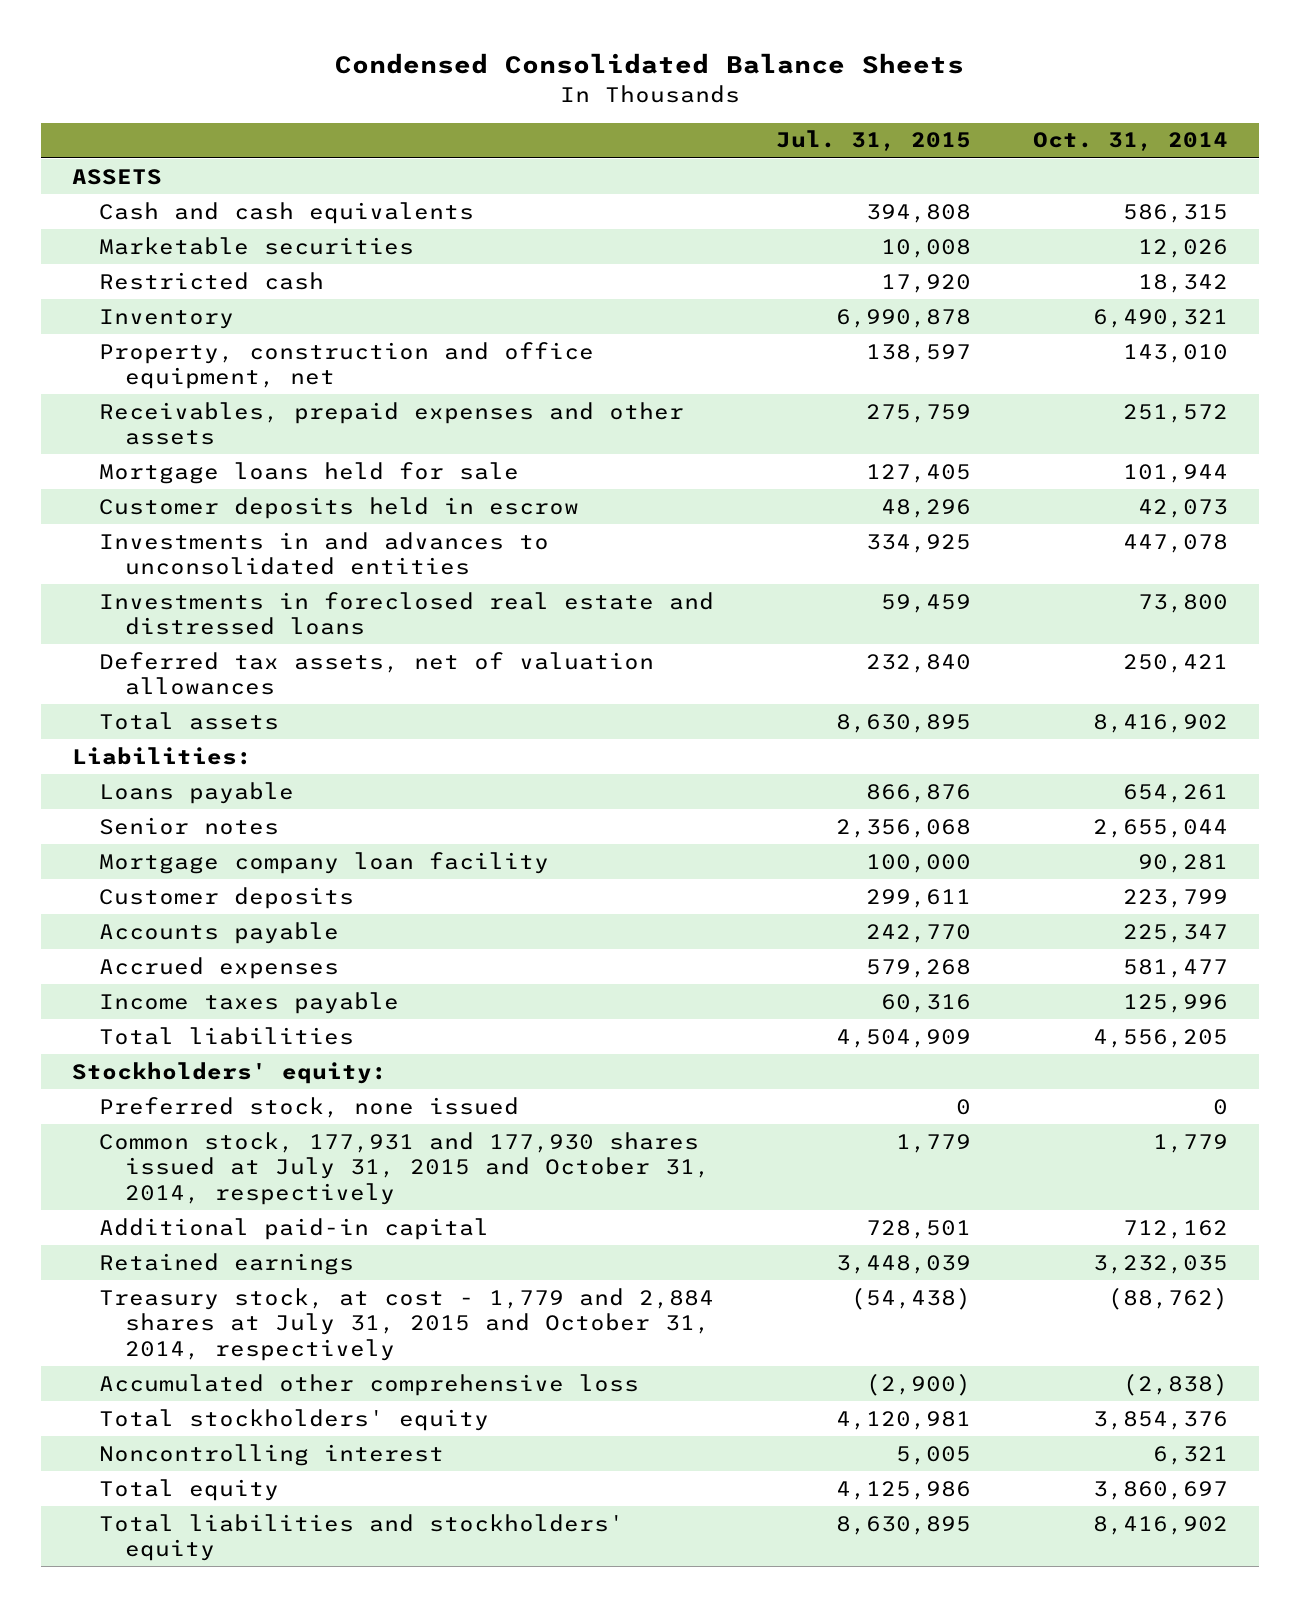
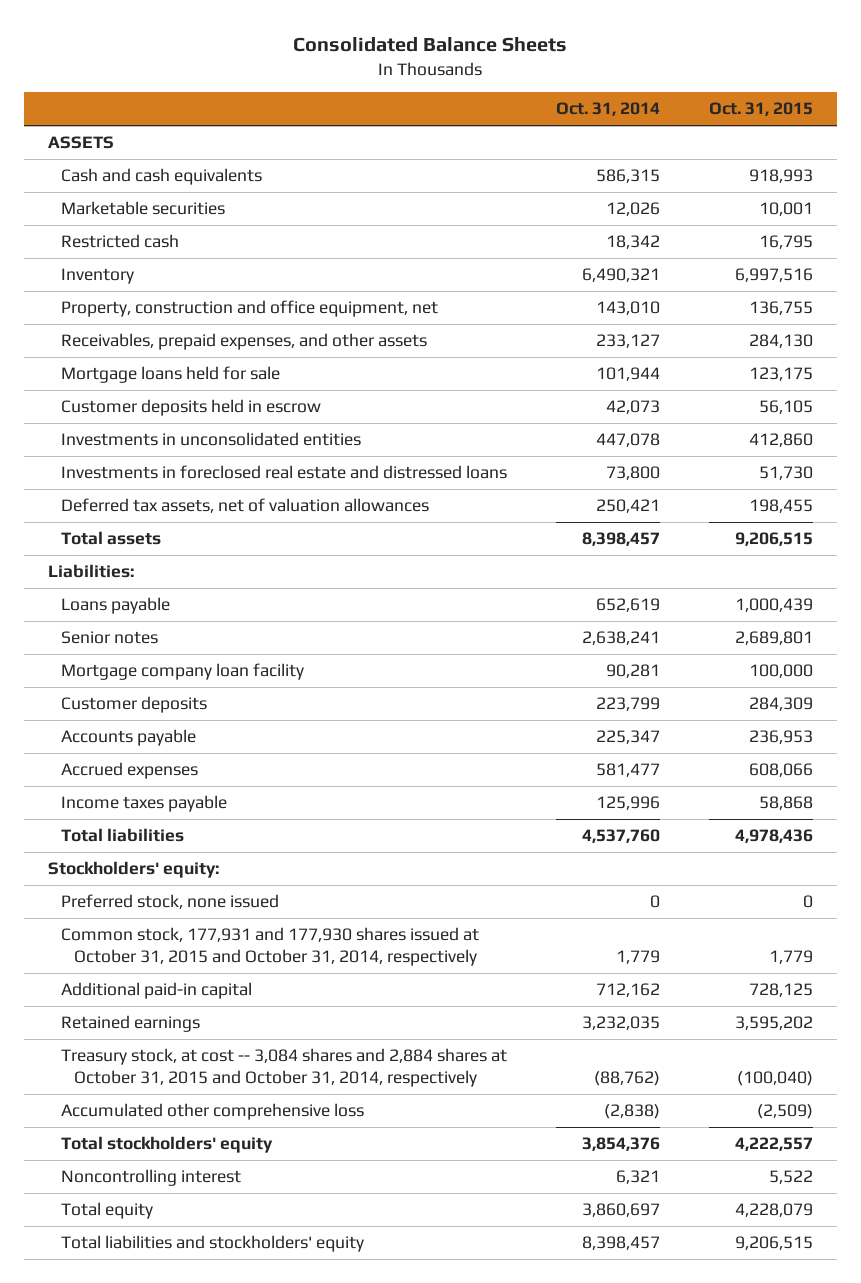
- Condensed Consolidated Balance Sheets
+ Consolidated Balance Sheets
- | Jul. 31, 2015 | Oct. 31, 2014
+ | Oct. 31, 2014 | Oct. 31, 2015
- Receivables, prepaid expenses and other assets | 275,759 | 251,572
+ Receivables, prepaid expenses, and other assets | 233,127 | 284,130
- Investments in and advances to unconsolidated entities | 334,925 | 447,078
+ Investments in unconsolidated entities | 447,078 | 412,860
- Total assets | 8,630,895 | 8,416,902
+ Total assets | 8,398,457 | 9,206,515
- Loans payable | 866,876 | 654,261
- Senior notes | 2,356,068 | 2,655,044
+ Loans payable | 652,619 | 1,000,439
+ Senior notes | 2,638,241 | 2,689,801
- Total liabilities | 4,504,909 | 4,556,205
+ Total liabilities | 4,537,760 | 4,978,436
- Common stock, 177,931 and 177,930 shares issued at July 31, 2015 and October 31, 2014, respectively | 1,779 | 1,779
+ Common stock, 177,931 and 177,930 shares issued at October 31, 2015 and October 31, 2014, respectively | 1,779 | 1,779
- Treasury stock, at cost - 1,779 and 2,884 shares at July 31, 2015 and October 31, 2014, respectively | (54,438) | (88,762)
+ Treasury stock, at cost -- 3,084 shares and 2,884 shares at October 31, 2015 and October 31, 2014, respectively | (88,762) | (100,040)
- Total liabilities and stockholders' equity | 8,630,895 | 8,416,902
+ Total liabilities and stockholders' equity | 8,398,457 | 9,206,515

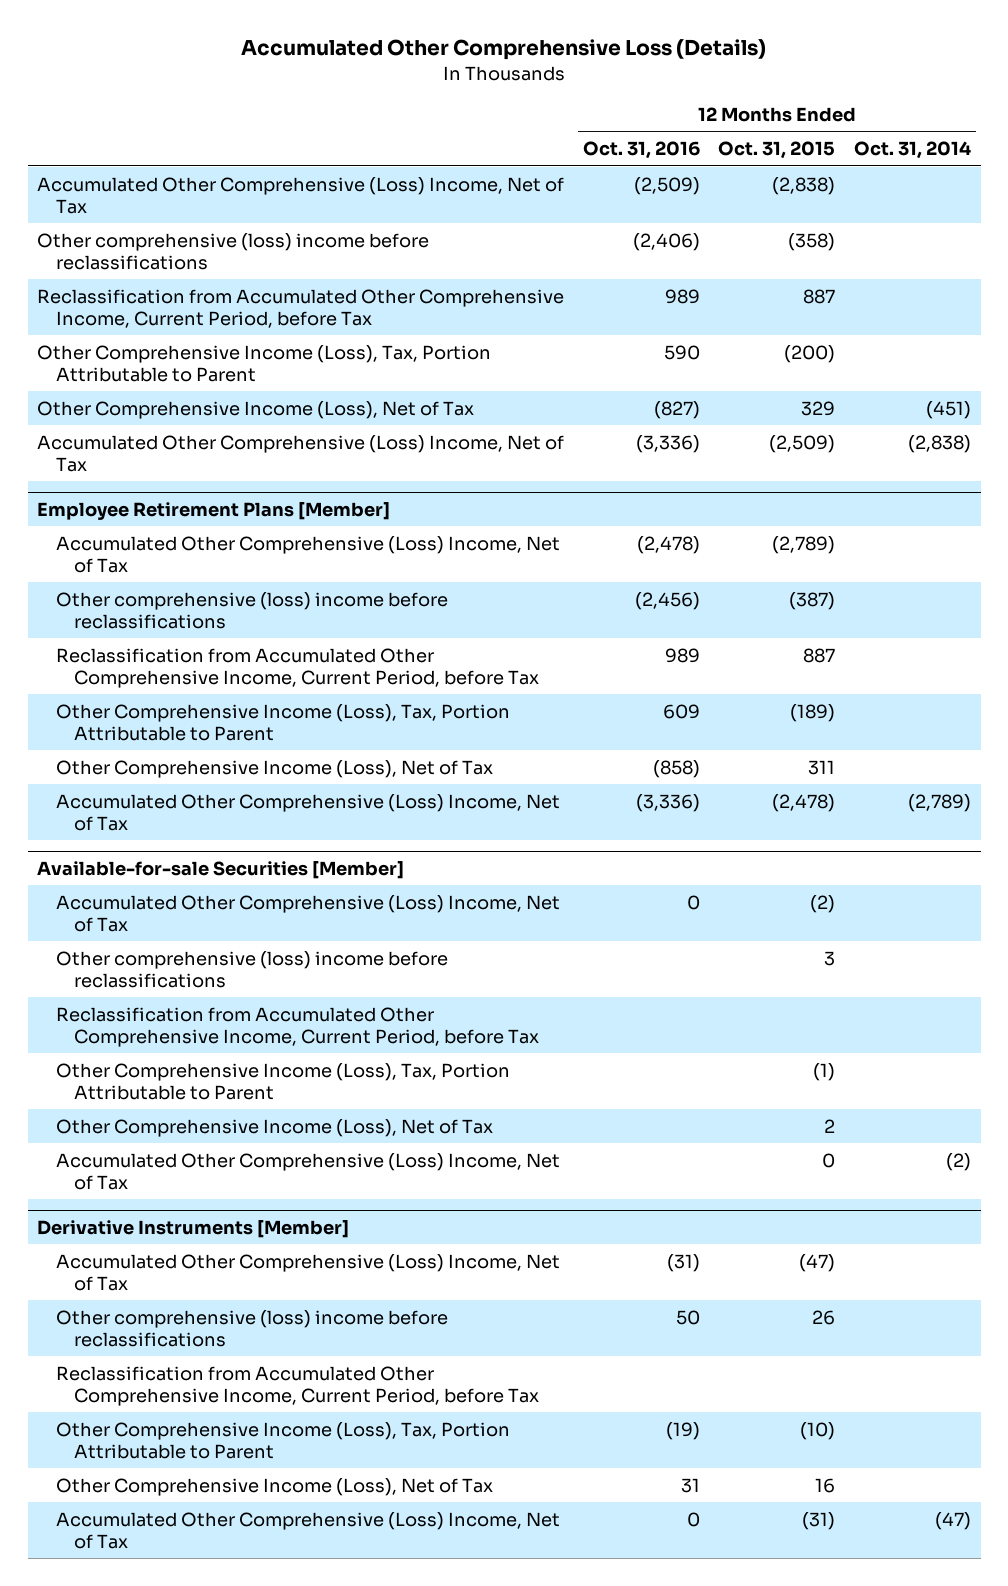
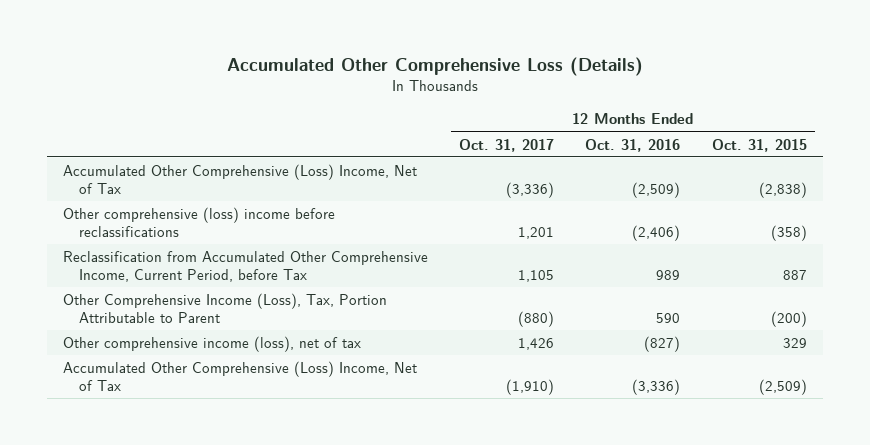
- | 12 Months Ended Oct. 31, 2016 | 12 Months Ended Oct. 31, 2015 | 12 Months Ended Oct. 31, 2014
+ | 12 Months Ended Oct. 31, 2017 | 12 Months Ended Oct. 31, 2016 | 12 Months Ended Oct. 31, 2015
- Other Comprehensive Income (Loss), Net of Tax | (827) | 329 | (451)
+ Other comprehensive income (loss), net of tax | 1,426 | (827) | 329
- Employee Retirement Plans [Member]
- Accumulated Other Comprehensive (Loss) Income, Net of Tax | (2,478) | (2,789) |
- Other comprehensive (loss) income before reclassifications | (2,456) | (387) |
- Reclassification from Accumulated Other Comprehensive Income, Current Period, before Tax | 989 | 887 |
- Other Comprehensive Income (Loss), Tax, Portion Attributable to Parent | 609 | (189) |
- Other Comprehensive Income (Loss), Net of Tax | (858) | 311 |
- Accumulated Other Comprehensive (Loss) Income, Net of Tax | (3,336) | (2,478) | (2,789)
- Available-for-sale Securities [Member]
- Accumulated Other Comprehensive (Loss) Income, Net of Tax | 0 | (2) |
- Other comprehensive (loss) income before reclassifications | | 3 |
- Reclassification from Accumulated Other Comprehensive Income, Current Period, before Tax
- Other Comprehensive Income (Loss), Tax, Portion Attributable to Parent | | (1) |
- Other Comprehensive Income (Loss), Net of Tax | | 2 |
- Accumulated Other Comprehensive (Loss) Income, Net of Tax | | 0 | (2)
- Derivative Instruments [Member]
- Accumulated Other Comprehensive (Loss) Income, Net of Tax | (31) | (47) |
- Other comprehensive (loss) income before reclassifications | 50 | 26 |
- Reclassification from Accumulated Other Comprehensive Income, Current Period, before Tax
- Other Comprehensive Income (Loss), Tax, Portion Attributable to Parent | (19) | (10) |
- Other Comprehensive Income (Loss), Net of Tax | 31 | 16 |
- Accumulated Other Comprehensive (Loss) Income, Net of Tax | 0 | (31) | (47)

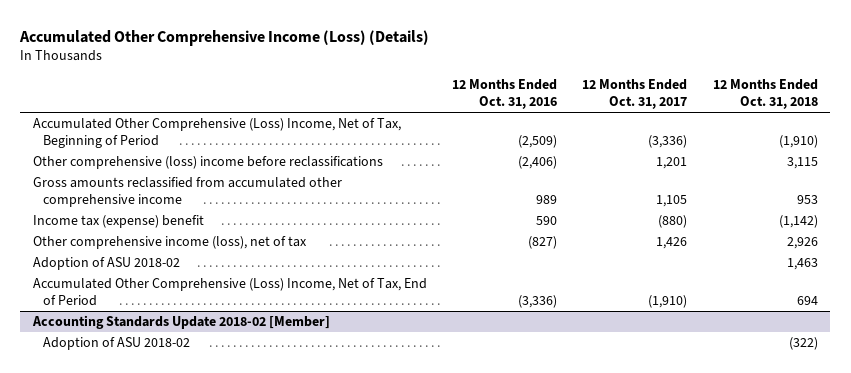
- Accumulated Other Comprehensive Loss (Details)
+ Accumulated Other Comprehensive Income (Loss) (Details)
- | 12 Months Ended Oct. 31, 2017 | 12 Months Ended Oct. 31, 2016 | 12 Months Ended Oct. 31, 2015
+ | 12 Months Ended Oct. 31, 2016 | 12 Months Ended Oct. 31, 2017 | 12 Months Ended Oct. 31, 2018
- Accumulated Other Comprehensive (Loss) Income, Net of Tax | (3,336) | (2,509) | (2,838)
+ Accumulated Other Comprehensive (Loss) Income, Net of Tax, Beginning of Period | (2,509) | (3,336) | (1,910)
- Reclassification from Accumulated Other Comprehensive Income, Current Period, before Tax | 1,105 | 989 | 887
- Other Comprehensive Income (Loss), Tax, Portion Attributable to Parent | (880) | 590 | (200)
+ Gross amounts reclassified from accumulated other comprehensive income | 989 | 1,105 | 953
+ Income tax (expense) benefit | 590 | (880) | (1,142)
- Accumulated Other Comprehensive (Loss) Income, Net of Tax | (1,910) | (3,336) | (2,509)
+ Adoption of ASU 2018-02 | | | 1,463
+ Accumulated Other Comprehensive (Loss) Income, Net of Tax, End of Period | (3,336) | (1,910) | 694
+ Accounting Standards Update 2018-02 [Member]
+ Adoption of ASU 2018-02 | | | (322)

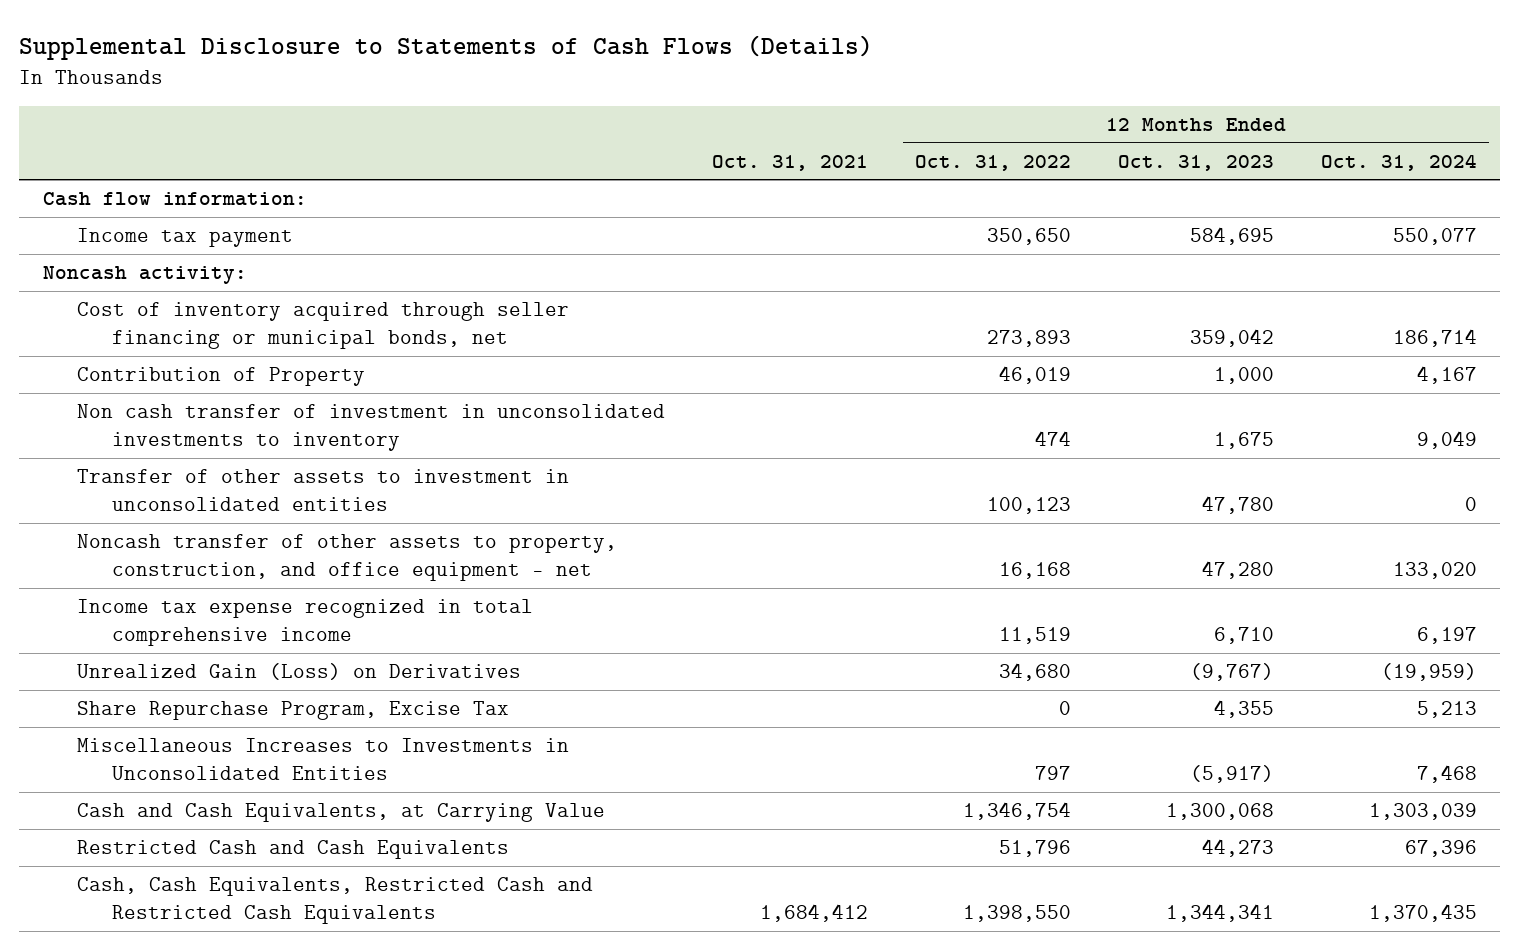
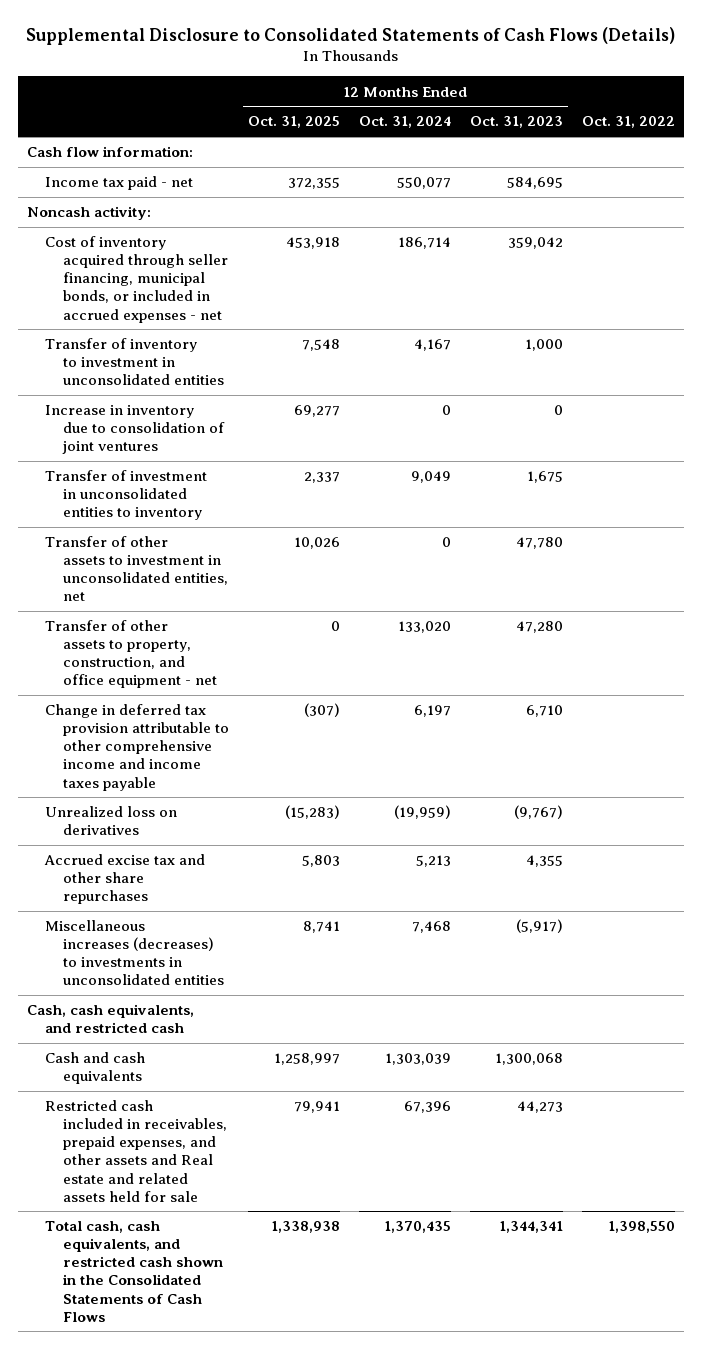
- Supplemental Disclosure to Statements of Cash Flows (Details)
+ Supplemental Disclosure to Consolidated Statements of Cash Flows (Details)
- | Oct. 31, 2021 | 12 Months Ended Oct. 31, 2022 | 12 Months Ended Oct. 31, 2023 | 12 Months Ended Oct. 31, 2024
+ | 12 Months Ended Oct. 31, 2025 | 12 Months Ended Oct. 31, 2024 | 12 Months Ended Oct. 31, 2023 | Oct. 31, 2022
- Income tax payment | | 350,650 | 584,695 | 550,077
+ Income tax paid - net | 372,355 | 550,077 | 584,695 |
- Cost of inventory acquired through seller financing or municipal bonds, net | | 273,893 | 359,042 | 186,714
- Contribution of Property | | 46,019 | 1,000 | 4,167
- Non cash transfer of investment in unconsolidated investments to inventory | | 474 | 1,675 | 9,049
- Transfer of other assets to investment in unconsolidated entities | | 100,123 | 47,780 | 0
- Noncash transfer of other assets to property, construction, and office equipment - net | | 16,168 | 47,280 | 133,020
- Income tax expense recognized in total comprehensive income | | 11,519 | 6,710 | 6,197
- Unrealized Gain (Loss) on Derivatives | | 34,680 | (9,767) | (19,959)
- Share Repurchase Program, Excise Tax | | 0 | 4,355 | 5,213
- Miscellaneous Increases to Investments in Unconsolidated Entities | | 797 | (5,917) | 7,468
- Cash and Cash Equivalents, at Carrying Value | | 1,346,754 | 1,300,068 | 1,303,039
- Restricted Cash and Cash Equivalents | | 51,796 | 44,273 | 67,396
- Cash, Cash Equivalents, Restricted Cash and Restricted Cash Equivalents | 1,684,412 | 1,398,550 | 1,344,341 | 1,370,435
+ Cost of inventory acquired through seller financing, municipal bonds, or included in accrued expenses - net | 453,918 | 186,714 | 359,042 |
+ Transfer of inventory to investment in unconsolidated entities | 7,548 | 4,167 | 1,000 |
+ Increase in inventory due to consolidation of joint ventures | 69,277 | 0 | 0 |
+ Transfer of investment in unconsolidated entities to inventory | 2,337 | 9,049 | 1,675 |
+ Transfer of other assets to investment in unconsolidated entities, net | 10,026 | 0 | 47,780 |
+ Transfer of other assets to property, construction, and office equipment - net | 0 | 133,020 | 47,280 |
+ Change in deferred tax provision attributable to other comprehensive income and income taxes payable | (307) | 6,197 | 6,710 |
+ Unrealized loss on derivatives | (15,283) | (19,959) | (9,767) |
+ Accrued excise tax and other share repurchases | 5,803 | 5,213 | 4,355 |
+ Miscellaneous increases (decreases) to investments in unconsolidated entities | 8,741 | 7,468 | (5,917) |
+ Cash, cash equivalents, and restricted cash
+ Cash and cash equivalents | 1,258,997 | 1,303,039 | 1,300,068 |
+ Restricted cash included in receivables, prepaid expenses, and other assets and Real estate and related assets held for sale | 79,941 | 67,396 | 44,273 |
+ Total cash, cash equivalents, and restricted cash shown in the Consolidated Statements of Cash Flows | 1,338,938 | 1,370,435 | 1,344,341 | 1,398,550

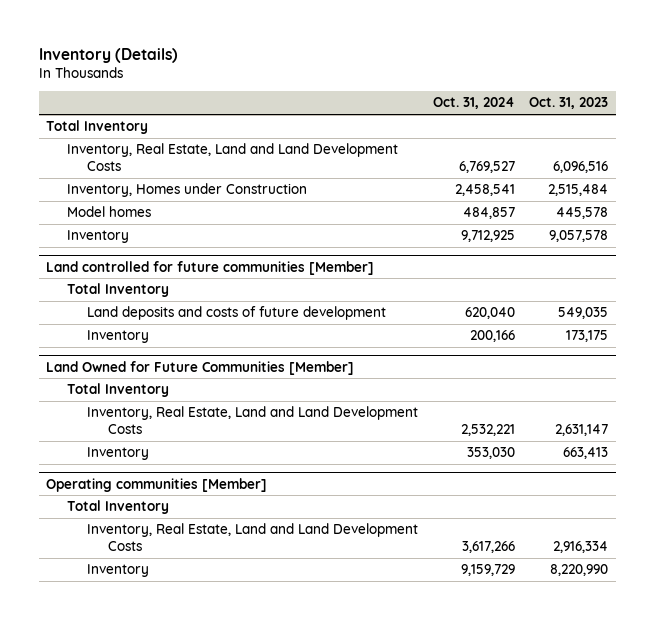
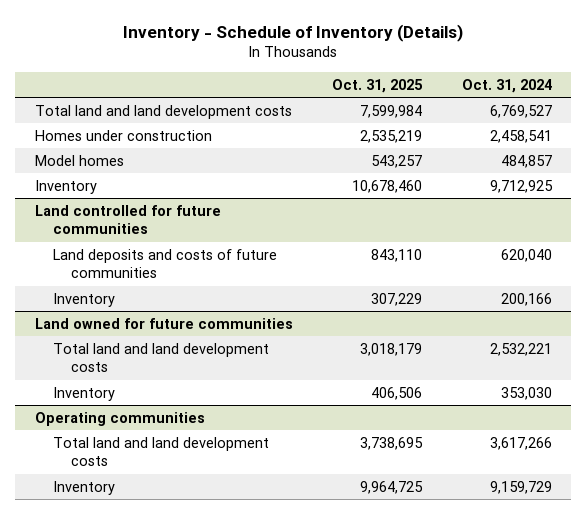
- Inventory (Details)
+ Inventory - Schedule of Inventory (Details)
- | Oct. 31, 2024 | Oct. 31, 2023
+ | Oct. 31, 2025 | Oct. 31, 2024
- Total Inventory
- Inventory, Real Estate, Land and Land Development Costs | 6,769,527 | 6,096,516
- Inventory, Homes under Construction | 2,458,541 | 2,515,484
+ Total land and land development costs | 7,599,984 | 6,769,527
+ Homes under construction | 2,535,219 | 2,458,541
- Land controlled for future communities [Member]
- Total Inventory
- Land deposits and costs of future development | 620,040 | 549,035
+ Land controlled for future communities
+ Land deposits and costs of future communities | 843,110 | 620,040
- Land Owned for Future Communities [Member]
- Total Inventory
- Inventory, Real Estate, Land and Land Development Costs | 2,532,221 | 2,631,147
+ Land owned for future communities
+ Total land and land development costs | 3,018,179 | 2,532,221
- Operating communities [Member]
- Total Inventory
- Inventory, Real Estate, Land and Land Development Costs | 3,617,266 | 2,916,334
+ Operating communities
+ Total land and land development costs | 3,738,695 | 3,617,266

